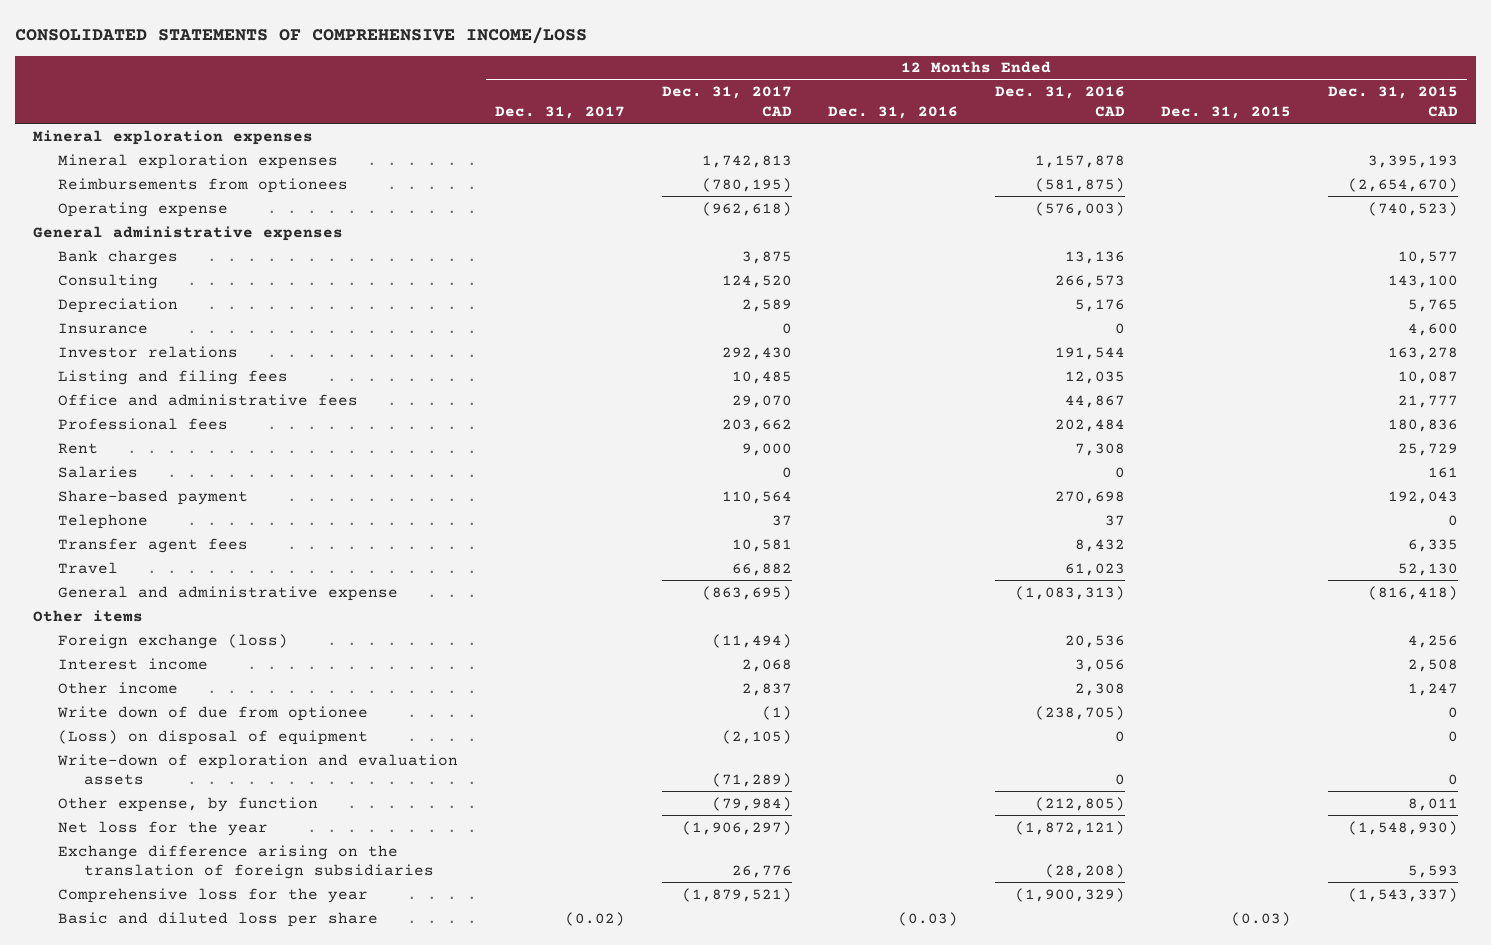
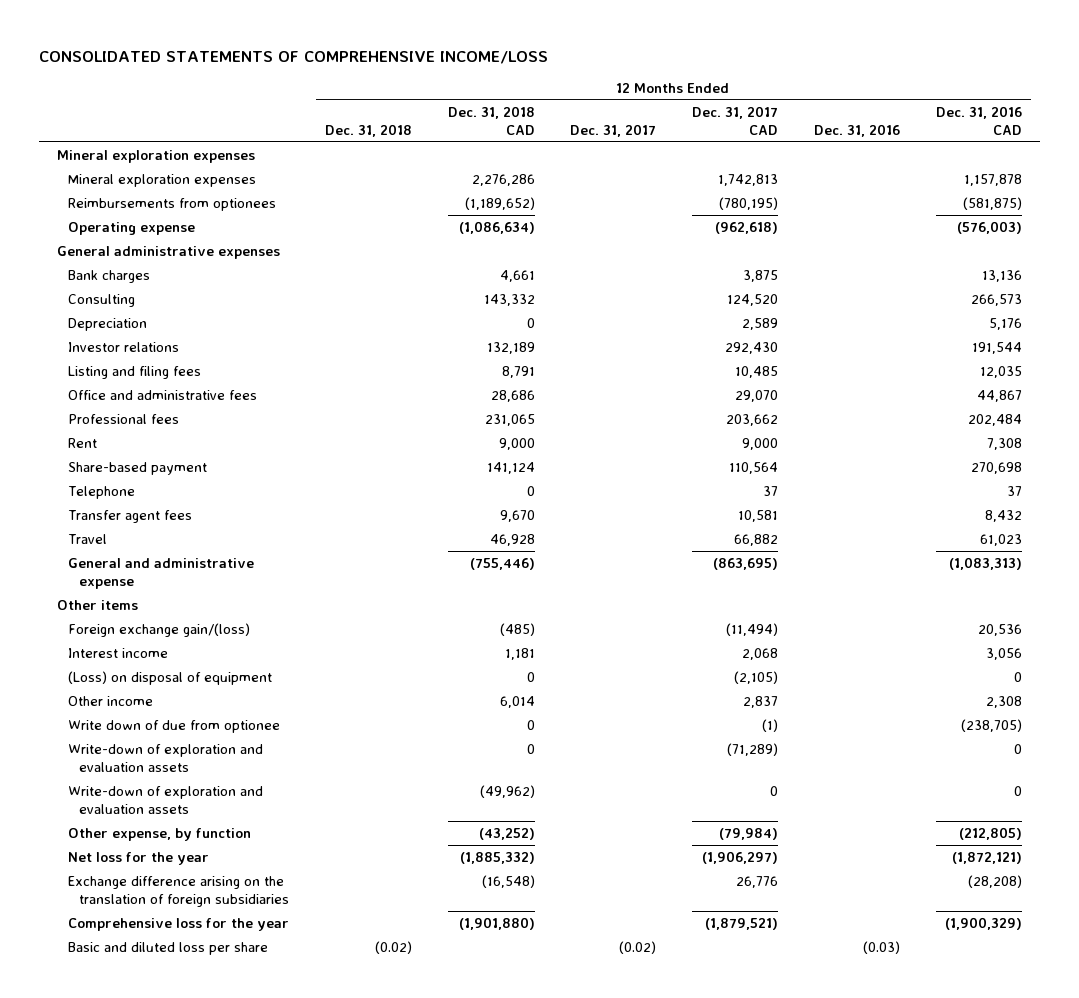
- | 12 Months Ended Dec. 31, 2017 | 12 Months Ended Dec. 31, 2017 CAD | 12 Months Ended Dec. 31, 2016 | 12 Months Ended Dec. 31, 2016 CAD | 12 Months Ended Dec. 31, 2015 | 12 Months Ended Dec. 31, 2015 CAD
+ | 12 Months Ended Dec. 31, 2018 | 12 Months Ended Dec. 31, 2018 CAD | 12 Months Ended Dec. 31, 2017 | 12 Months Ended Dec. 31, 2017 CAD | 12 Months Ended Dec. 31, 2016 | 12 Months Ended Dec. 31, 2016 CAD
- Insurance | | 0 | | 0 | | 4,600
- Salaries | | 0 | | 0 | | 161
- Foreign exchange (loss) | | (11,494) | | 20,536 | | 4,256
+ Foreign exchange gain/(loss) | | (485) | | (11,494) | | 20,536
moved up: (Loss) on disposal of equipment | | 0 | | (2,105) | | 0
+ Write-down of exploration and evaluation assets | | (49,962) | | 0 | | 0

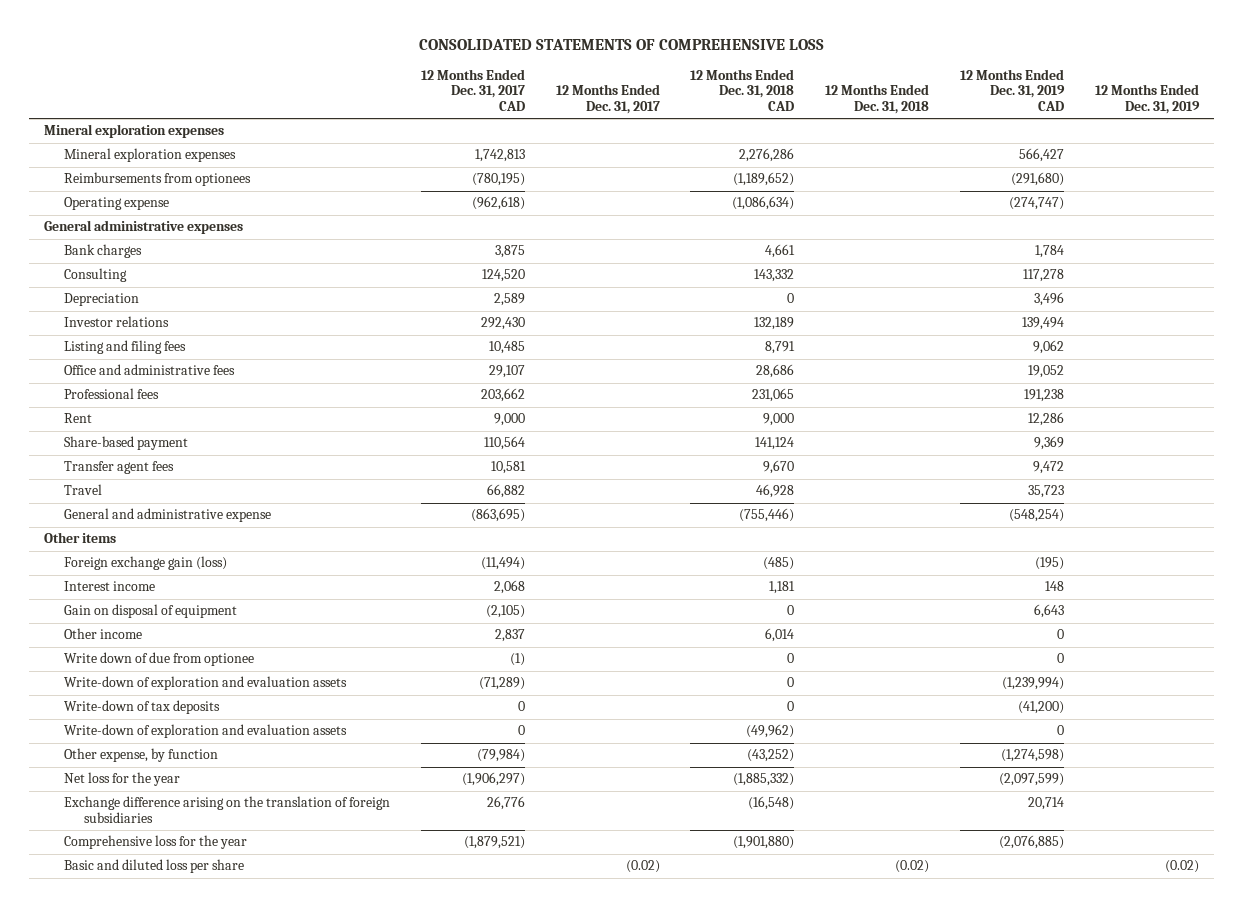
- CONSOLIDATED STATEMENTS OF COMPREHENSIVE INCOME/LOSS
+ CONSOLIDATED STATEMENTS OF COMPREHENSIVE LOSS
- | 12 Months Ended Dec. 31, 2018 | 12 Months Ended Dec. 31, 2018 CAD | 12 Months Ended Dec. 31, 2017 | 12 Months Ended Dec. 31, 2017 CAD | 12 Months Ended Dec. 31, 2016 | 12 Months Ended Dec. 31, 2016 CAD
+ | 12 Months Ended Dec. 31, 2017 CAD | 12 Months Ended Dec. 31, 2017 | 12 Months Ended Dec. 31, 2018 CAD | 12 Months Ended Dec. 31, 2018 | 12 Months Ended Dec. 31, 2019 CAD | 12 Months Ended Dec. 31, 2019
- Office and administrative fees | | 28,686 | | 29,070 | | 44,867
+ Office and administrative fees | 29,107 | | 28,686 | | 19,052 |
- Telephone | | 0 | | 37 | | 37
- Foreign exchange gain/(loss) | | (485) | | (11,494) | | 20,536
+ Foreign exchange gain (loss) | (11,494) | | (485) | | (195) |
- (Loss) on disposal of equipment | | 0 | | (2,105) | | 0
+ Gain on disposal of equipment | (2,105) | | 0 | | 6,643 |
+ Write-down of tax deposits | 0 | | 0 | | (41,200) |

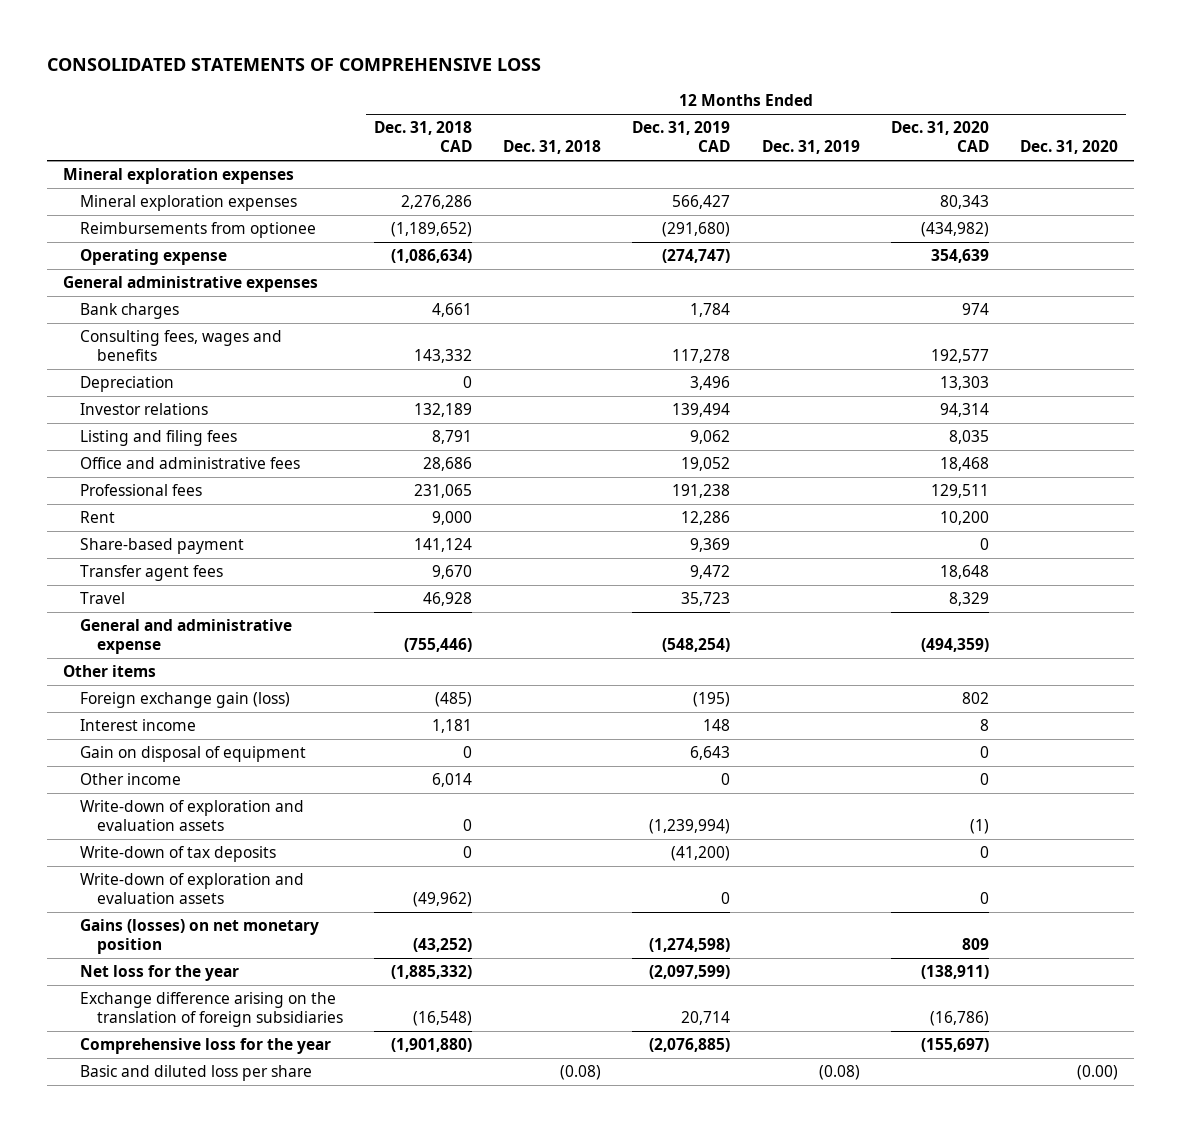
- | 12 Months Ended Dec. 31, 2017 CAD | 12 Months Ended Dec. 31, 2017 | 12 Months Ended Dec. 31, 2018 CAD | 12 Months Ended Dec. 31, 2018 | 12 Months Ended Dec. 31, 2019 CAD | 12 Months Ended Dec. 31, 2019
+ | 12 Months Ended Dec. 31, 2018 CAD | 12 Months Ended Dec. 31, 2018 | 12 Months Ended Dec. 31, 2019 CAD | 12 Months Ended Dec. 31, 2019 | 12 Months Ended Dec. 31, 2020 CAD | 12 Months Ended Dec. 31, 2020
- Reimbursements from optionees | (780,195) | | (1,189,652) | | (291,680) |
+ Reimbursements from optionee | (1,189,652) | | (291,680) | | (434,982) |
- Consulting | 124,520 | | 143,332 | | 117,278 |
+ Consulting fees, wages and benefits | 143,332 | | 117,278 | | 192,577 |
- Write down of due from optionee | (1) | | 0 | | 0 |
- Other expense, by function | (79,984) | | (43,252) | | (1,274,598) |
+ Gains (losses) on net monetary position | (43,252) | | (1,274,598) | | 809 |
- Basic and diluted loss per share | | (0.02) | | (0.02) | | (0.02)
+ Basic and diluted loss per share | | (0.08) | | (0.08) | | (0.00)

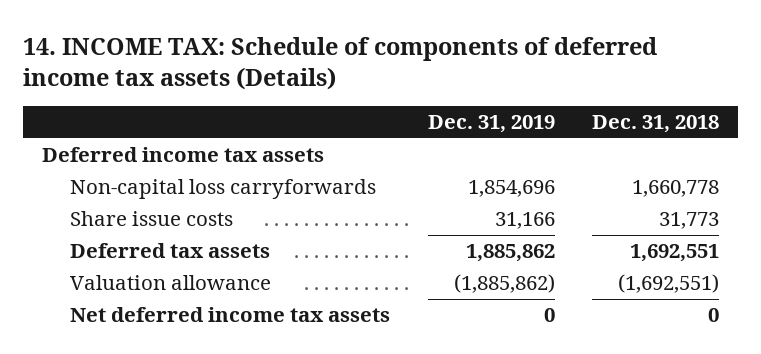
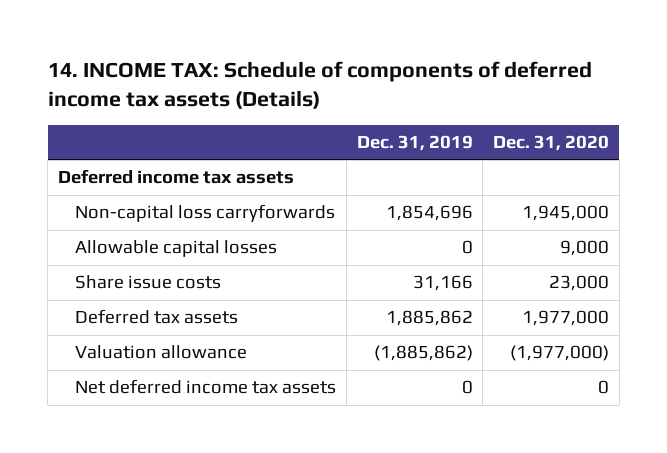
- | Dec. 31, 2019 | Dec. 31, 2018
+ | Dec. 31, 2019 | Dec. 31, 2020
+ Allowable capital losses | 0 | 9,000

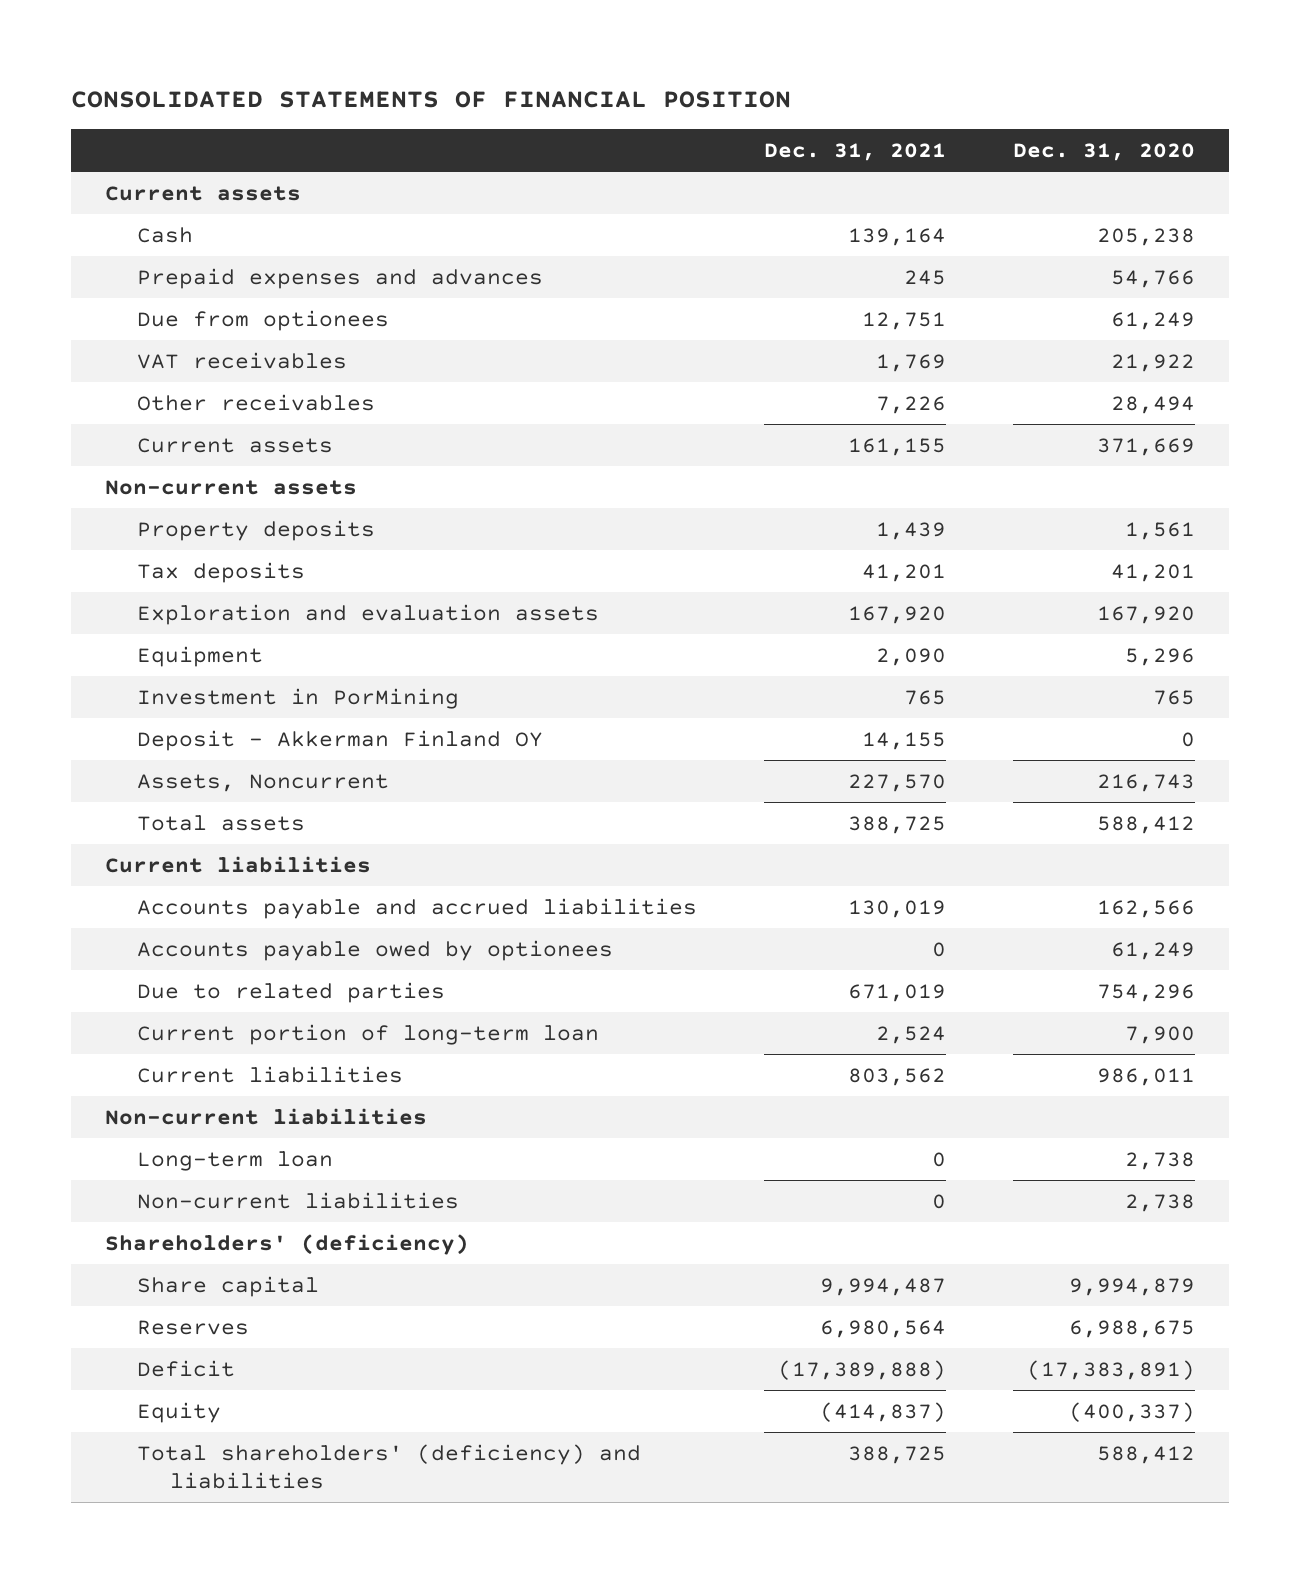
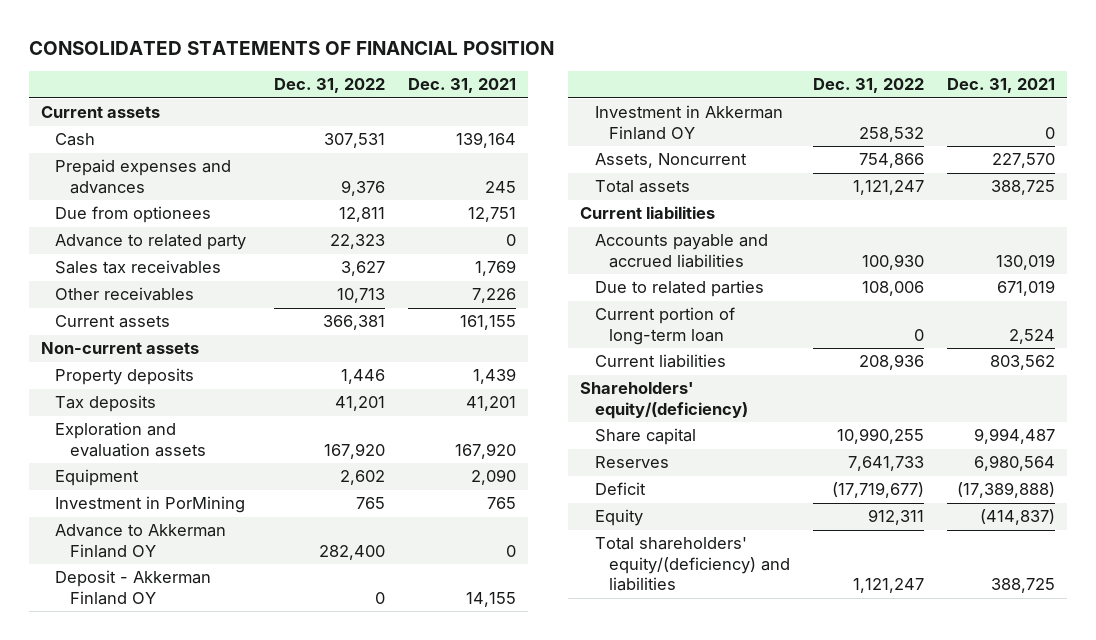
- | Dec. 31, 2021 | Dec. 31, 2020
+ | Dec. 31, 2022 | Dec. 31, 2021
- VAT receivables | 1,769 | 21,922
+ Advance to related party | 22,323 | 0
+ Sales tax receivables | 3,627 | 1,769
+ Advance to Akkerman Finland OY | 282,400 | 0
+ Investment in Akkerman Finland OY | 258,532 | 0
- Accounts payable owed by optionees | 0 | 61,249
- Non-current liabilities
- Long-term loan | 0 | 2,738
- Non-current liabilities | 0 | 2,738
- Shareholders' (deficiency)
+ Shareholders' equity/(deficiency)
- Total shareholders' (deficiency) and liabilities | 388,725 | 588,412
+ Total shareholders' equity/(deficiency) and liabilities | 1,121,247 | 388,725

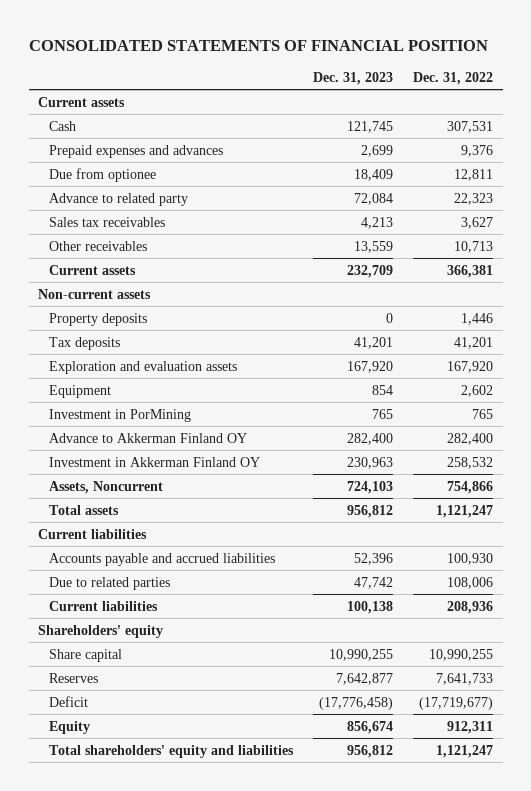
- | Dec. 31, 2022 | Dec. 31, 2021
+ | Dec. 31, 2023 | Dec. 31, 2022
- Due from optionees | 12,811 | 12,751
+ Due from optionee | 18,409 | 12,811
- Deposit - Akkerman Finland OY | 0 | 14,155
- Current portion of long-term loan | 0 | 2,524
- Shareholders' equity/(deficiency)
+ Shareholders' equity
- Total shareholders' equity/(deficiency) and liabilities | 1,121,247 | 388,725
+ Total shareholders' equity and liabilities | 956,812 | 1,121,247

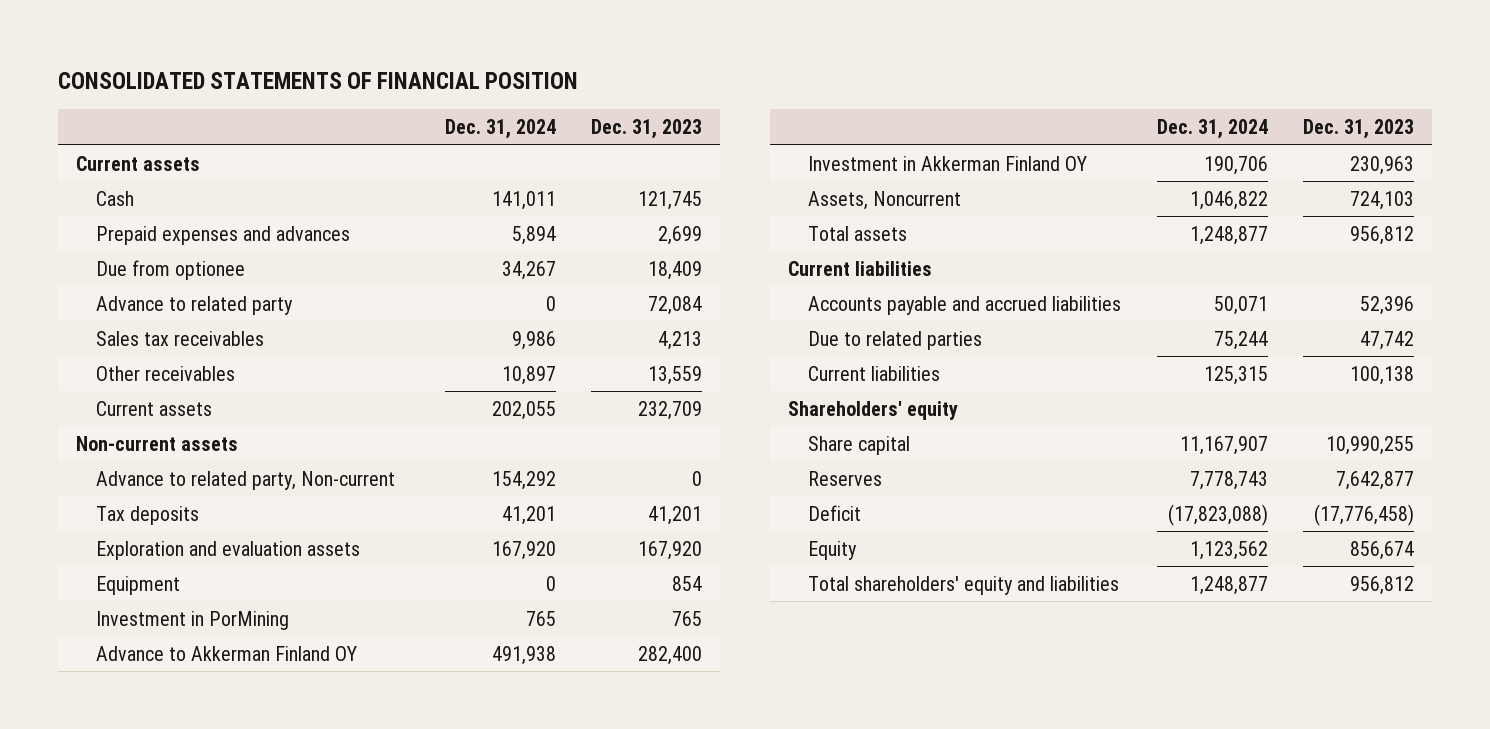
- | Dec. 31, 2023 | Dec. 31, 2022
+ | Dec. 31, 2024 | Dec. 31, 2023
- Property deposits | 0 | 1,446
+ Advance to related party, Non-current | 154,292 | 0

